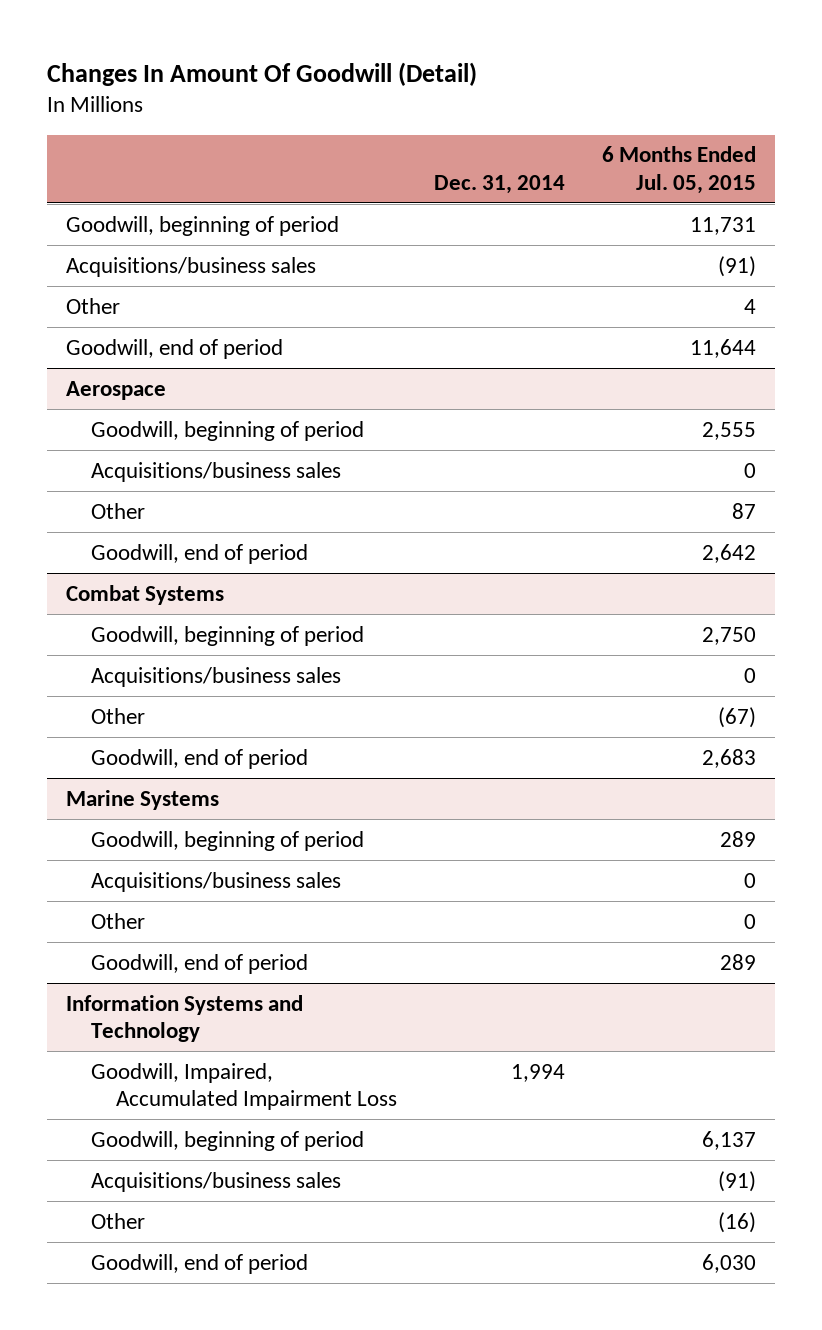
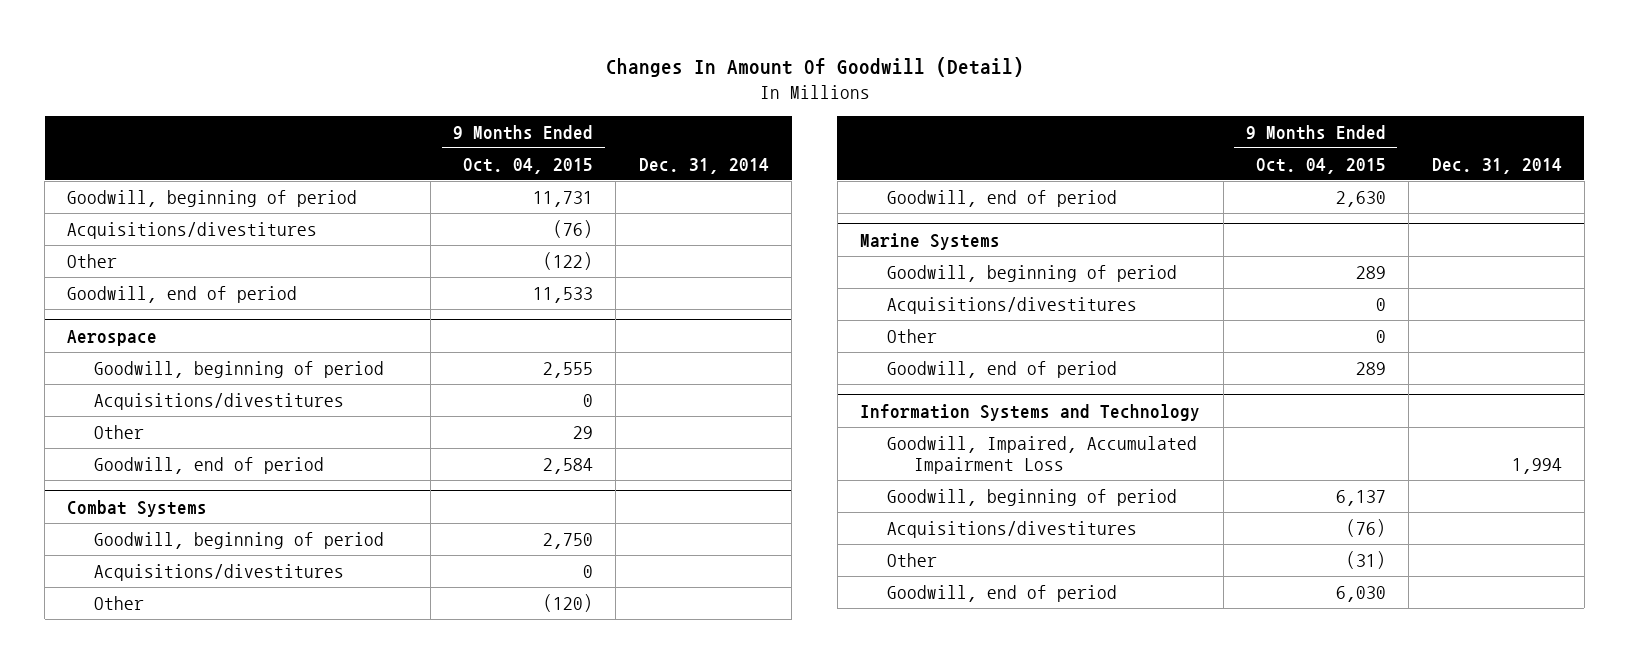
- | Dec. 31, 2014 | 6 Months Ended Jul. 05, 2015
+ | 9 Months Ended Oct. 04, 2015 | Dec. 31, 2014
- Acquisitions/business sales | | (91)
+ Acquisitions/divestitures | (76) |
@ Aerospace
- Acquisitions/business sales | | 0
+ Acquisitions/divestitures | 0 |
@ Combat Systems
- Acquisitions/business sales | | 0
+ Acquisitions/divestitures | 0 |
@ Marine Systems
- Acquisitions/business sales | | 0
+ Acquisitions/divestitures | 0 |
@ Information Systems and Technology
- Acquisitions/business sales | | (91)
+ Acquisitions/divestitures | (76) |

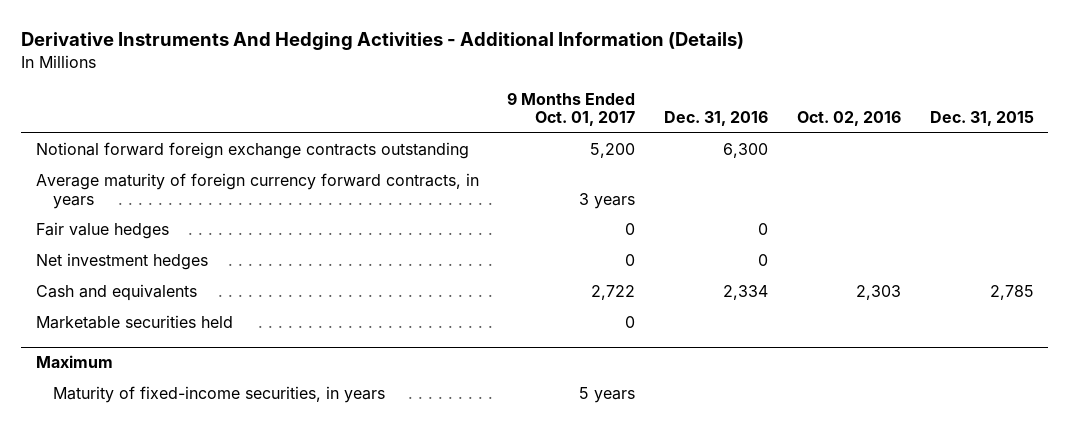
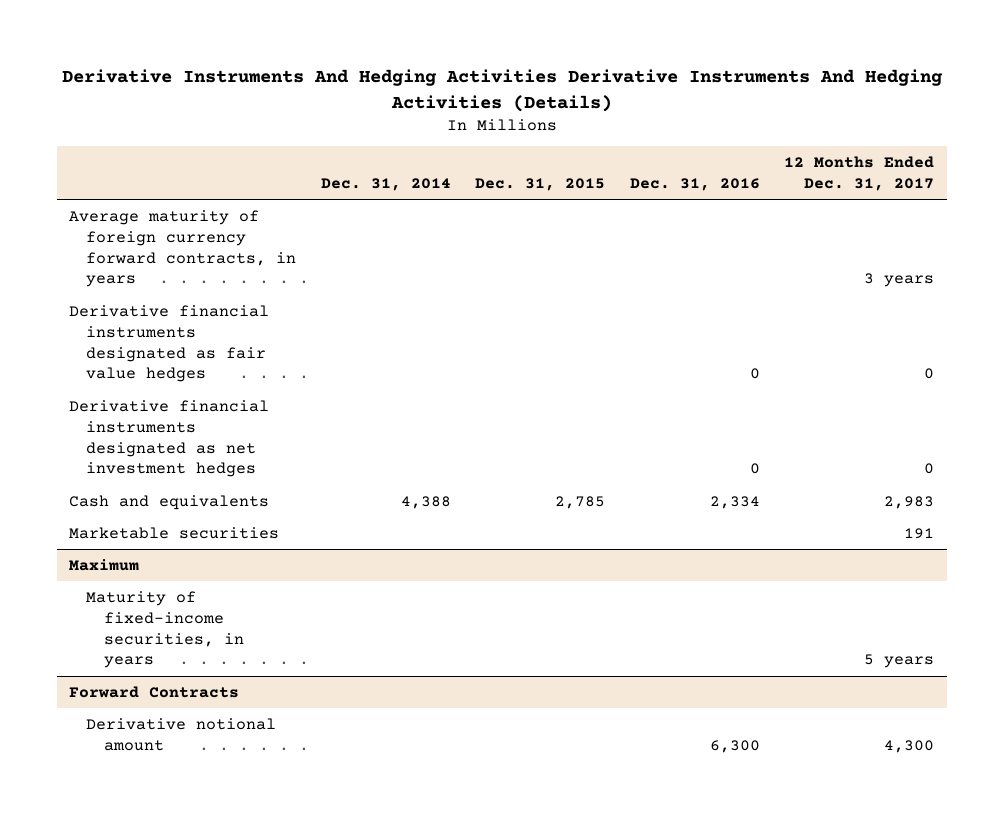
- Derivative Instruments And Hedging Activities - Additional Information (Details)
+ Derivative Instruments And Hedging Activities Derivative Instruments And Hedging Activities (Details)
- | 9 Months Ended Oct. 01, 2017 | Dec. 31, 2016 | Oct. 02, 2016 | Dec. 31, 2015
+ | Dec. 31, 2014 | Dec. 31, 2015 | Dec. 31, 2016 | 12 Months Ended Dec. 31, 2017
- Notional forward foreign exchange contracts outstanding | 5,200 | 6,300 | |
- Fair value hedges | 0 | 0 | |
- Net investment hedges | 0 | 0 | |
+ Derivative financial instruments designated as fair value hedges | | | 0 | 0
+ Derivative financial instruments designated as net investment hedges | | | 0 | 0
- Marketable securities held | 0 | | |
+ Marketable securities | | | | 191
+ Forward Contracts
+ Derivative notional amount | | | 6,300 | 4,300

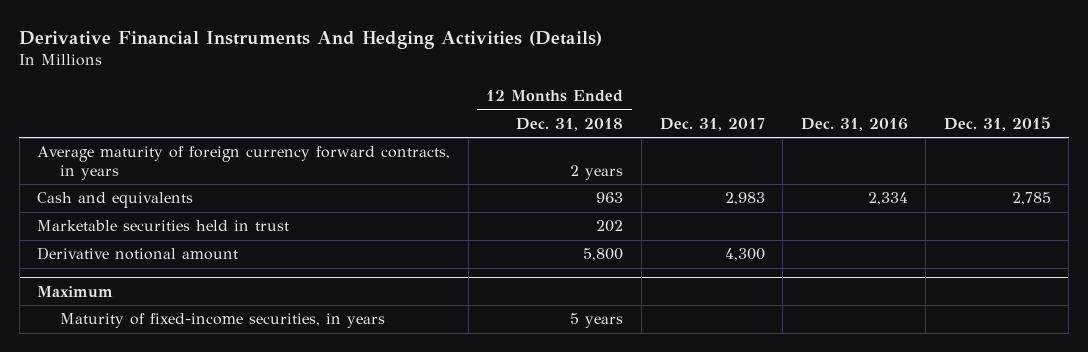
- Derivative Instruments And Hedging Activities Derivative Instruments And Hedging Activities (Details)
+ Derivative Financial Instruments And Hedging Activities (Details)
- | Dec. 31, 2014 | Dec. 31, 2015 | Dec. 31, 2016 | 12 Months Ended Dec. 31, 2017
+ | 12 Months Ended Dec. 31, 2018 | Dec. 31, 2017 | Dec. 31, 2016 | Dec. 31, 2015
- Derivative financial instruments designated as fair value hedges | | | 0 | 0
- Derivative financial instruments designated as net investment hedges | | | 0 | 0
- Marketable securities | | | | 191
+ Marketable securities held in trust | 202 | | |
+ Derivative notional amount | 5,800 | 4,300 | |
- Forward Contracts
- Derivative notional amount | | | 6,300 | 4,300

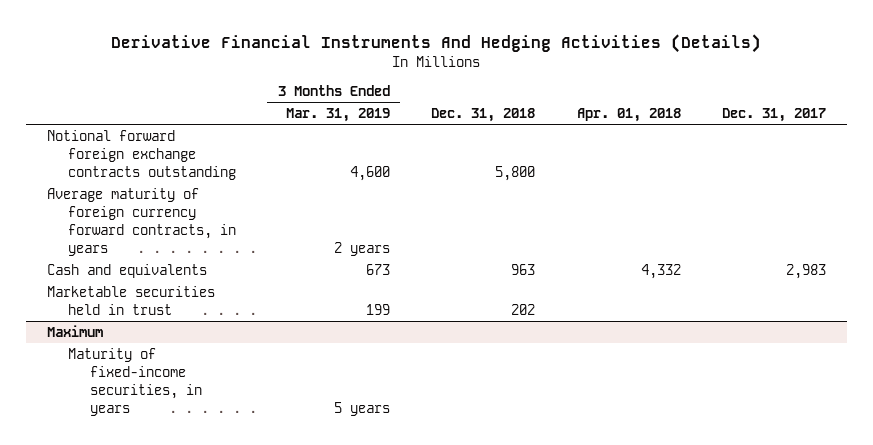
- | 12 Months Ended Dec. 31, 2018 | Dec. 31, 2017 | Dec. 31, 2016 | Dec. 31, 2015
+ | 3 Months Ended Mar. 31, 2019 | Dec. 31, 2018 | Apr. 01, 2018 | Dec. 31, 2017
+ Notional forward foreign exchange contracts outstanding | 4,600 | 5,800 | |
- Derivative notional amount | 5,800 | 4,300 | |

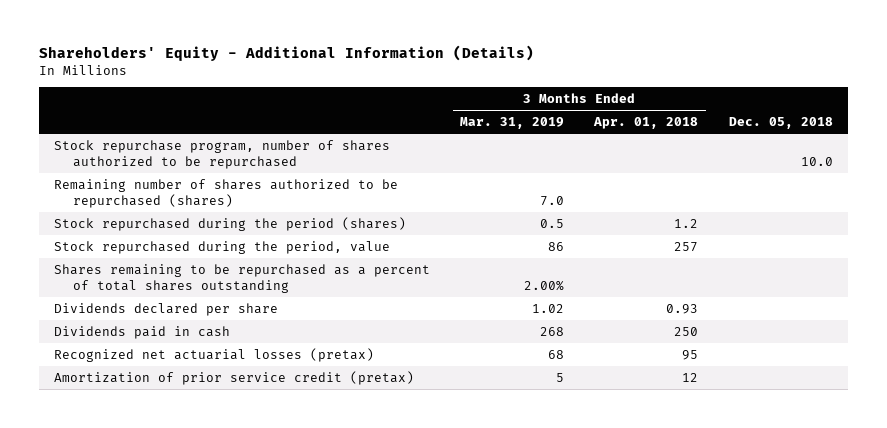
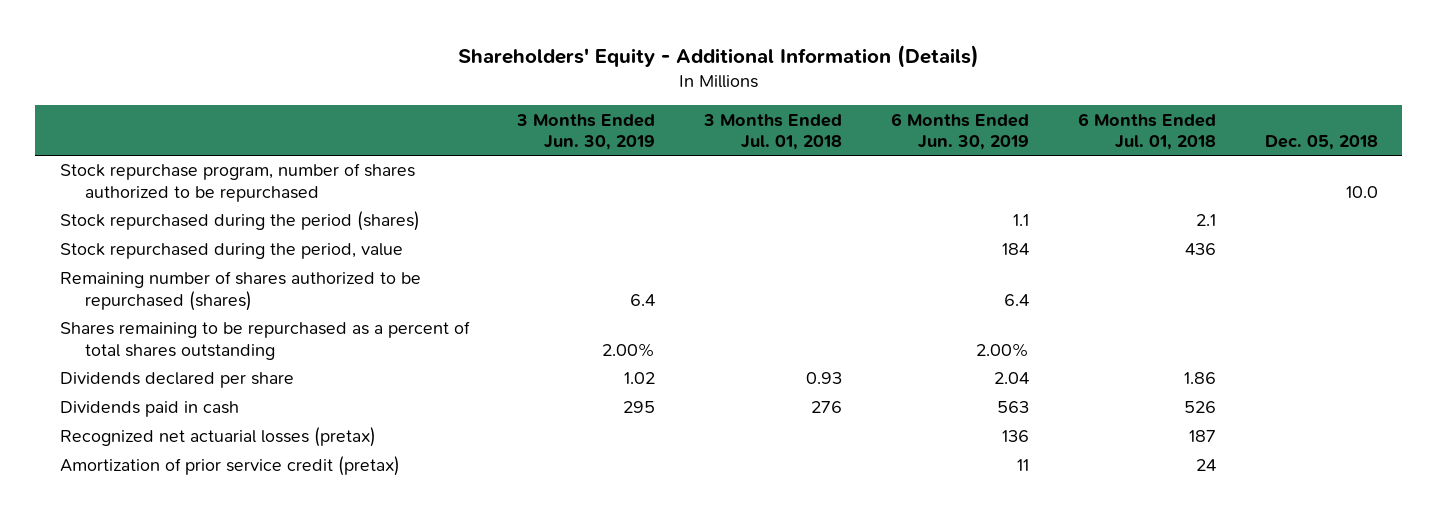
- | 3 Months Ended Mar. 31, 2019 | 3 Months Ended Apr. 01, 2018 | Dec. 05, 2018
+ | 3 Months Ended Jun. 30, 2019 | 3 Months Ended Jul. 01, 2018 | 6 Months Ended Jun. 30, 2019 | 6 Months Ended Jul. 01, 2018 | Dec. 05, 2018
moved down: Remaining number of shares authorized to be repurchased (shares) | 6.4 | | 6.4 | |

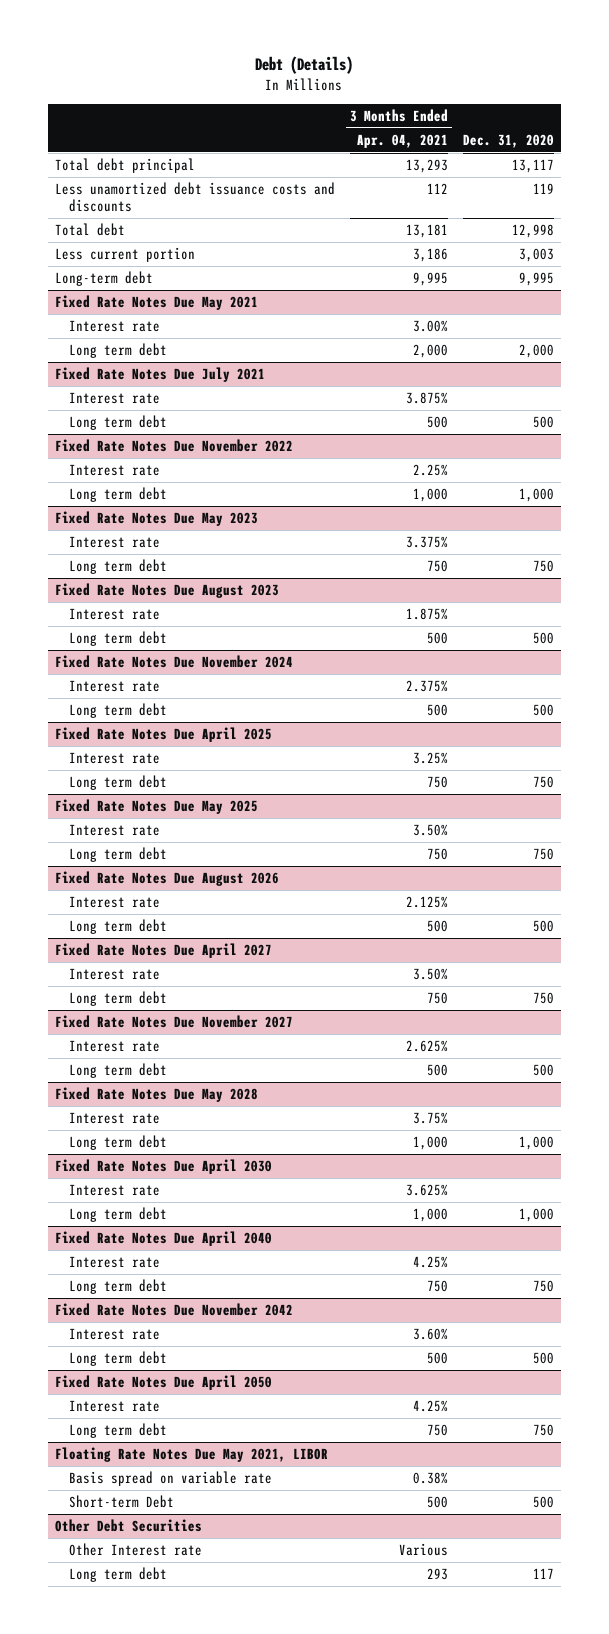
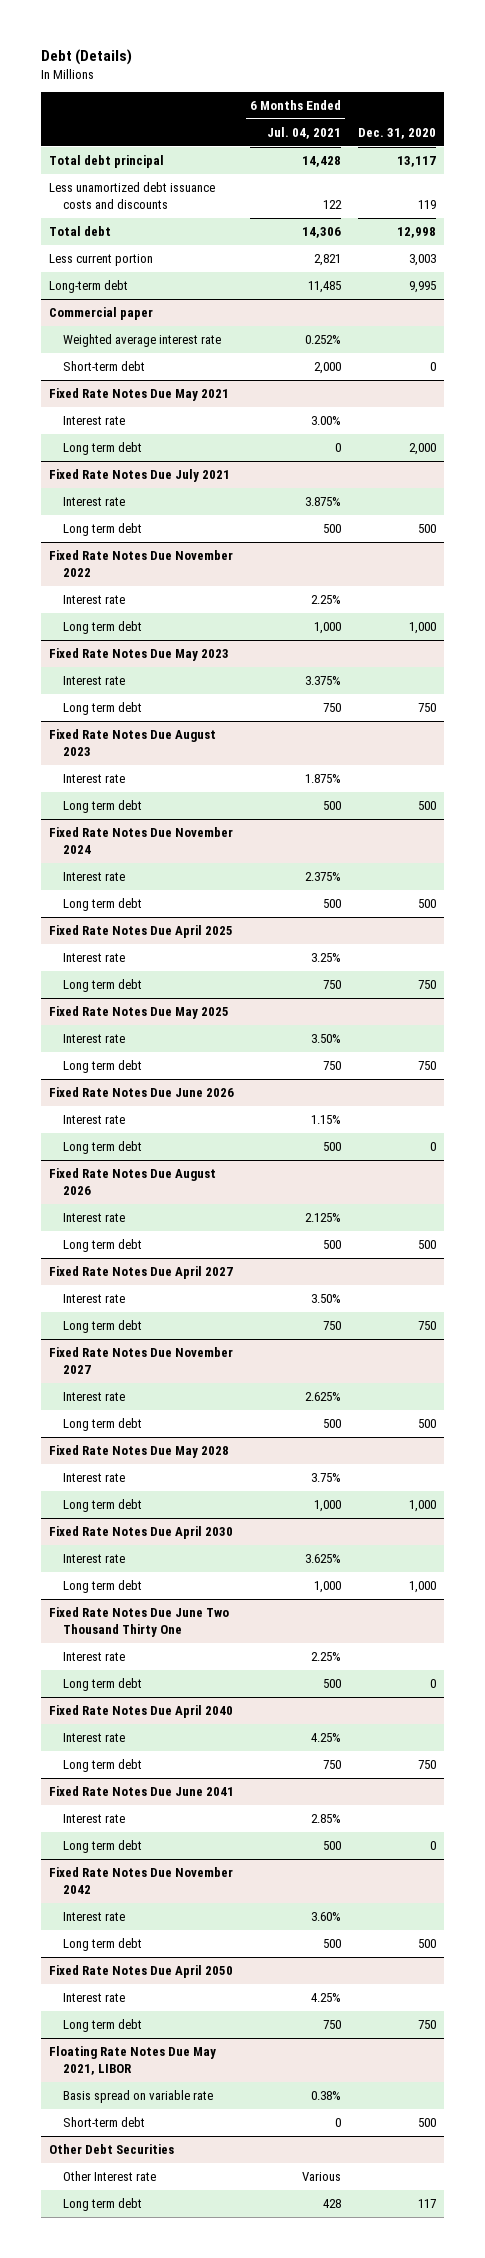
- | 3 Months Ended Apr. 04, 2021 | Dec. 31, 2020
+ | 6 Months Ended Jul. 04, 2021 | Dec. 31, 2020
+ Commercial paper
+ Weighted average interest rate | 0.252% |
+ Short-term debt | 2,000 | 0
+ Fixed Rate Notes Due June 2026
+ Interest rate | 1.15% |
+ Long term debt | 500 | 0
+ Fixed Rate Notes Due June Two Thousand Thirty One
+ Interest rate | 2.25% |
+ Long term debt | 500 | 0
+ Fixed Rate Notes Due June 2041
+ Interest rate | 2.85% |
+ Long term debt | 500 | 0
@ Floating Rate Notes Due May 2021, LIBOR
- Short-term Debt | 500 | 500
+ Short-term debt | 0 | 500

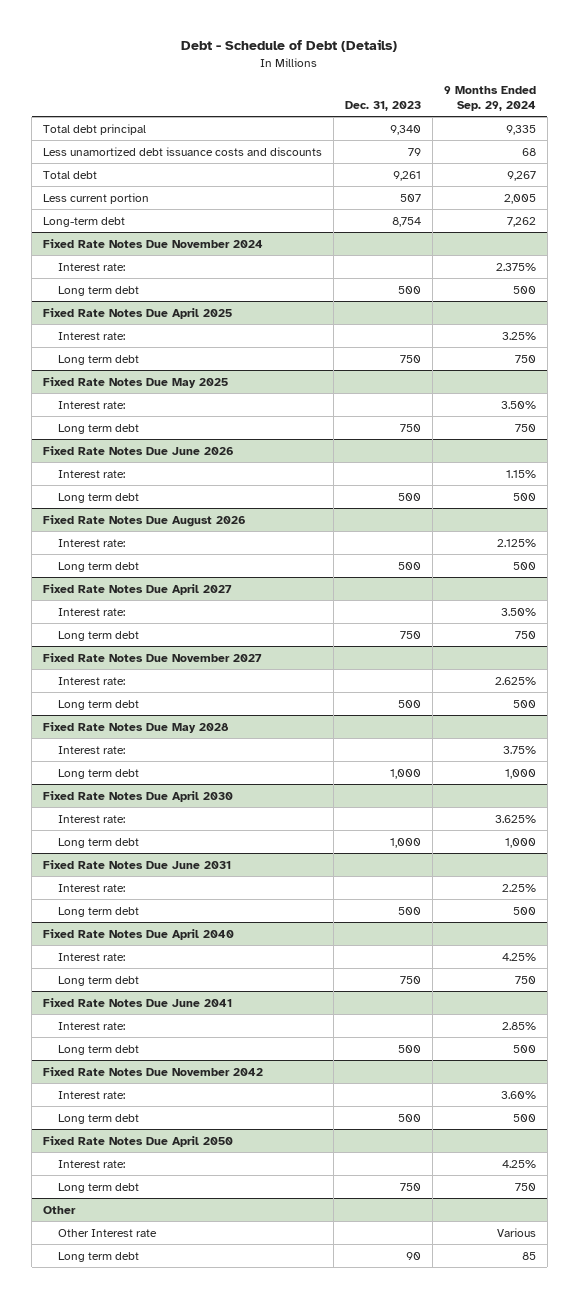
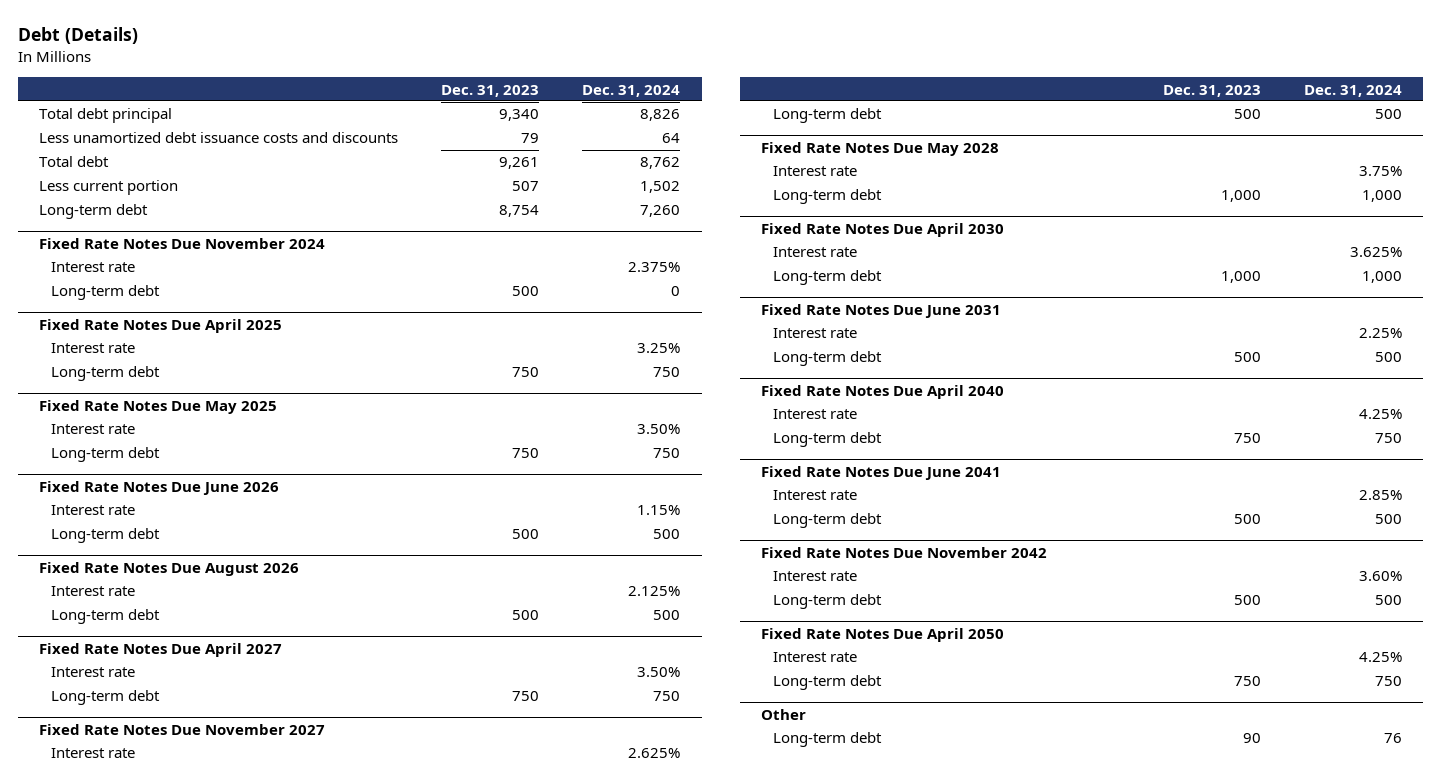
- Debt - Schedule of Debt (Details)
+ Debt (Details)
- | Dec. 31, 2023 | 9 Months Ended Sep. 29, 2024
+ | Dec. 31, 2023 | Dec. 31, 2024
@ Fixed Rate Notes Due November 2024
- Interest rate: | | 2.375%
- Long term debt | 500 | 500
+ Interest rate | | 2.375%
+ Long-term debt | 500 | 0
@ Fixed Rate Notes Due April 2025
- Interest rate: | | 3.25%
- Long term debt | 750 | 750
+ Interest rate | | 3.25%
+ Long-term debt | 750 | 750
@ Fixed Rate Notes Due May 2025
- Interest rate: | | 3.50%
- Long term debt | 750 | 750
+ Interest rate | | 3.50%
+ Long-term debt | 750 | 750
@ Fixed Rate Notes Due June 2026
- Interest rate: | | 1.15%
- Long term debt | 500 | 500
+ Interest rate | | 1.15%
+ Long-term debt | 500 | 500
@ Fixed Rate Notes Due August 2026
- Interest rate: | | 2.125%
- Long term debt | 500 | 500
+ Interest rate | | 2.125%
+ Long-term debt | 500 | 500
@ Fixed Rate Notes Due April 2027
- Interest rate: | | 3.50%
- Long term debt | 750 | 750
+ Interest rate | | 3.50%
+ Long-term debt | 750 | 750
@ Fixed Rate Notes Due November 2027
- Interest rate: | | 2.625%
- Long term debt | 500 | 500
+ Interest rate | | 2.625%
+ Long-term debt | 500 | 500
@ Fixed Rate Notes Due May 2028
- Interest rate: | | 3.75%
- Long term debt | 1,000 | 1,000
+ Interest rate | | 3.75%
+ Long-term debt | 1,000 | 1,000
@ Fixed Rate Notes Due April 2030
- Interest rate: | | 3.625%
- Long term debt | 1,000 | 1,000
+ Interest rate | | 3.625%
+ Long-term debt | 1,000 | 1,000
@ Fixed Rate Notes Due June 2031
- Interest rate: | | 2.25%
- Long term debt | 500 | 500
+ Interest rate | | 2.25%
+ Long-term debt | 500 | 500
@ Fixed Rate Notes Due April 2040
- Interest rate: | | 4.25%
- Long term debt | 750 | 750
+ Interest rate | | 4.25%
+ Long-term debt | 750 | 750
@ Fixed Rate Notes Due June 2041
- Interest rate: | | 2.85%
- Long term debt | 500 | 500
+ Interest rate | | 2.85%
+ Long-term debt | 500 | 500
@ Fixed Rate Notes Due November 2042
- Interest rate: | | 3.60%
- Long term debt | 500 | 500
+ Interest rate | | 3.60%
+ Long-term debt | 500 | 500
@ Fixed Rate Notes Due April 2050
- Interest rate: | | 4.25%
- Long term debt | 750 | 750
+ Interest rate | | 4.25%
+ Long-term debt | 750 | 750
@ Other
- Other Interest rate | | Various
- Long term debt | 90 | 85
+ Long-term debt | 90 | 76

